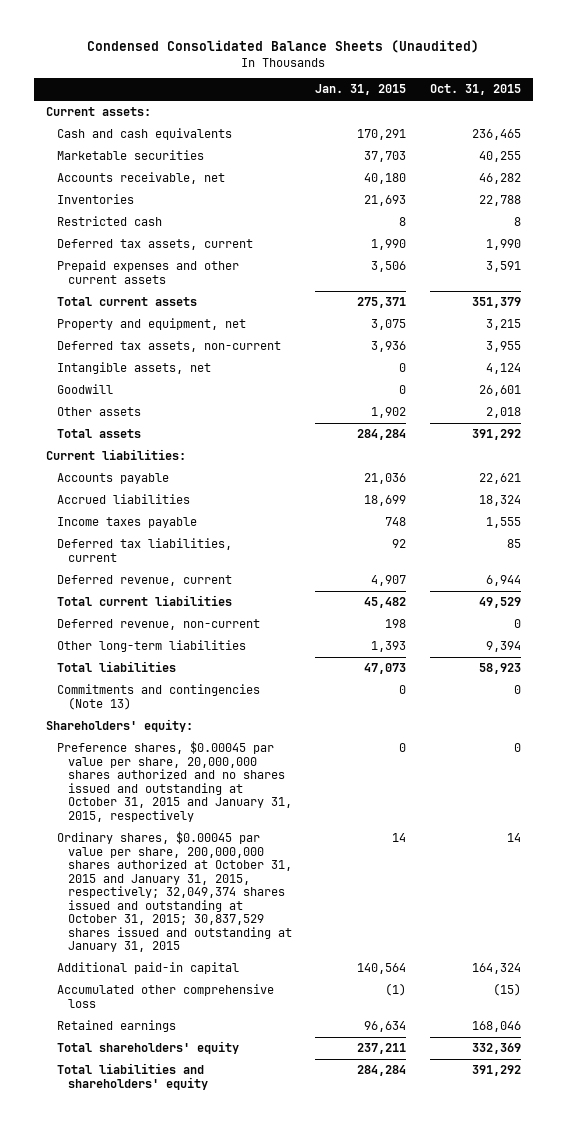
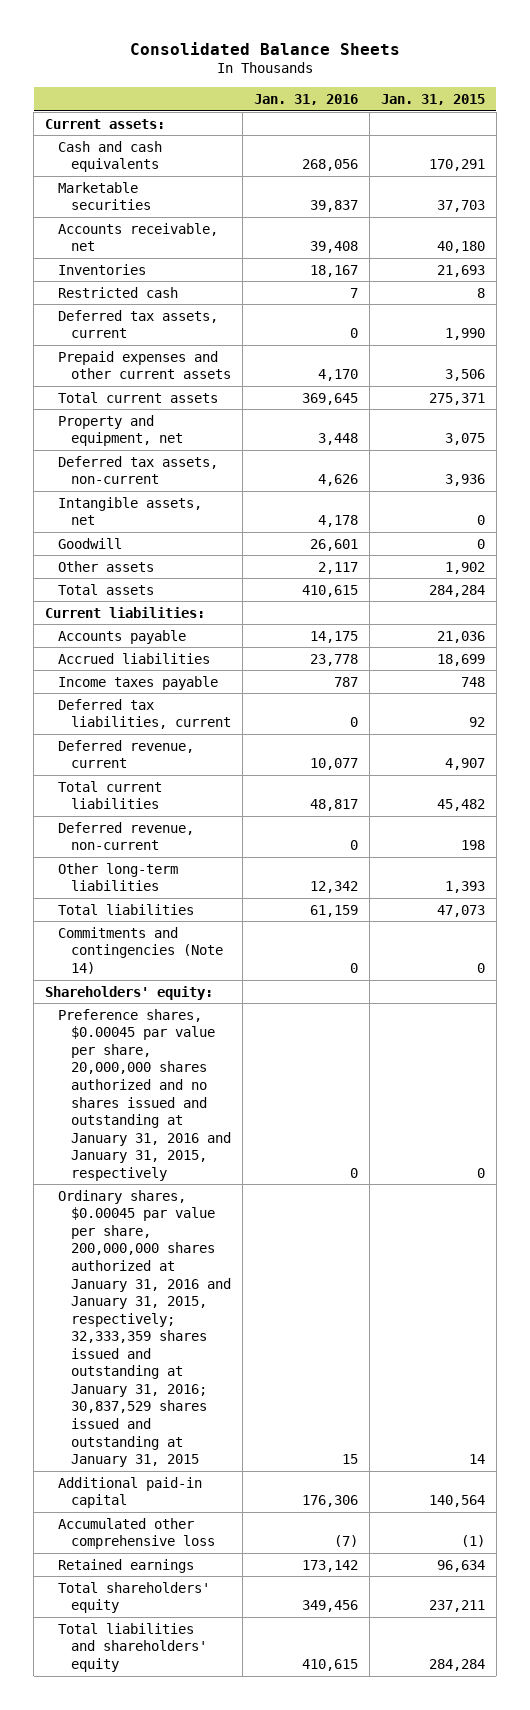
- Condensed Consolidated Balance Sheets (Unaudited)
+ Consolidated Balance Sheets
- | Jan. 31, 2015 | Oct. 31, 2015
+ | Jan. 31, 2016 | Jan. 31, 2015
- Commitments and contingencies (Note 13) | 0 | 0
+ Commitments and contingencies (Note 14) | 0 | 0
- Preference shares, $0.00045 par value per share, 20,000,000 shares authorized and no shares issued and outstanding at October 31, 2015 and January 31, 2015, respectively | 0 | 0
- Ordinary shares, $0.00045 par value per share, 200,000,000 shares authorized at October 31, 2015 and January 31, 2015, respectively; 32,049,374 shares issued and outstanding at October 31, 2015; 30,837,529 shares issued and outstanding at January 31, 2015 | 14 | 14
+ Preference shares, $0.00045 par value per share, 20,000,000 shares authorized and no shares issued and outstanding at January 31, 2016 and January 31, 2015, respectively | 0 | 0
+ Ordinary shares, $0.00045 par value per share, 200,000,000 shares authorized at January 31, 2016 and January 31, 2015, respectively; 32,333,359 shares issued and outstanding at January 31, 2016; 30,837,529 shares issued and outstanding at January 31, 2015 | 15 | 14

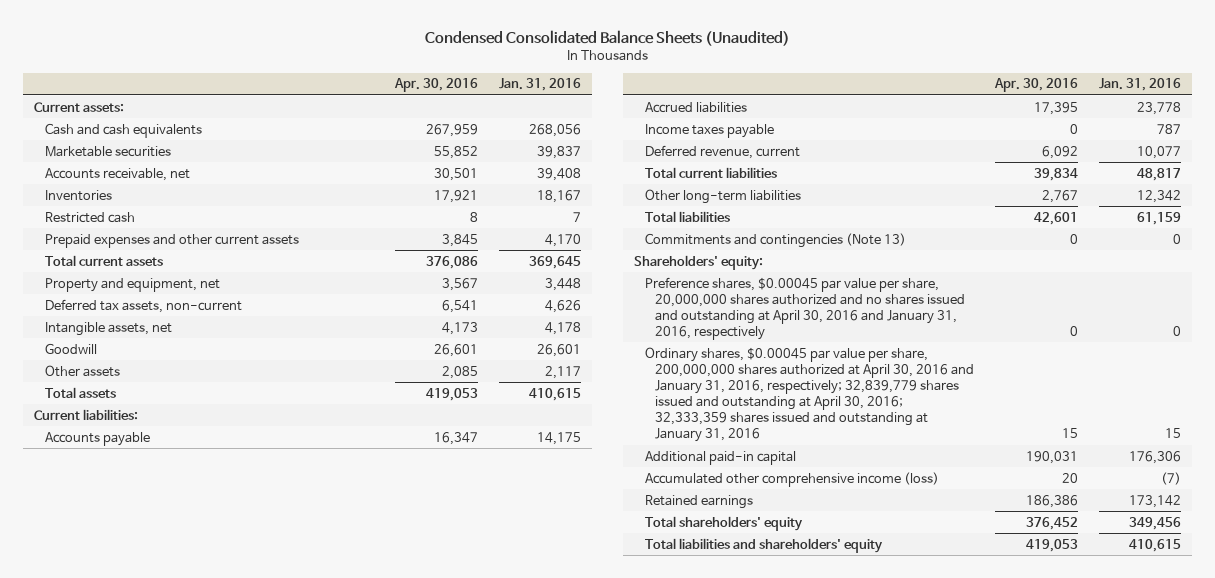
- Consolidated Balance Sheets
+ Condensed Consolidated Balance Sheets (Unaudited)
- | Jan. 31, 2016 | Jan. 31, 2015
+ | Apr. 30, 2016 | Jan. 31, 2016
- Deferred tax assets, current | 0 | 1,990
- Deferred tax liabilities, current | 0 | 92
- Deferred revenue, non-current | 0 | 198
- Commitments and contingencies (Note 14) | 0 | 0
+ Commitments and contingencies (Note 13) | 0 | 0
- Preference shares, $0.00045 par value per share, 20,000,000 shares authorized and no shares issued and outstanding at January 31, 2016 and January 31, 2015, respectively | 0 | 0
- Ordinary shares, $0.00045 par value per share, 200,000,000 shares authorized at January 31, 2016 and January 31, 2015, respectively; 32,333,359 shares issued and outstanding at January 31, 2016; 30,837,529 shares issued and outstanding at January 31, 2015 | 15 | 14
+ Preference shares, $0.00045 par value per share, 20,000,000 shares authorized and no shares issued and outstanding at April 30, 2016 and January 31, 2016, respectively | 0 | 0
+ Ordinary shares, $0.00045 par value per share, 200,000,000 shares authorized at April 30, 2016 and January 31, 2016, respectively; 32,839,779 shares issued and outstanding at April 30, 2016; 32,333,359 shares issued and outstanding at January 31, 2016 | 15 | 15
- Accumulated other comprehensive loss | (7) | (1)
+ Accumulated other comprehensive income (loss) | 20 | (7)

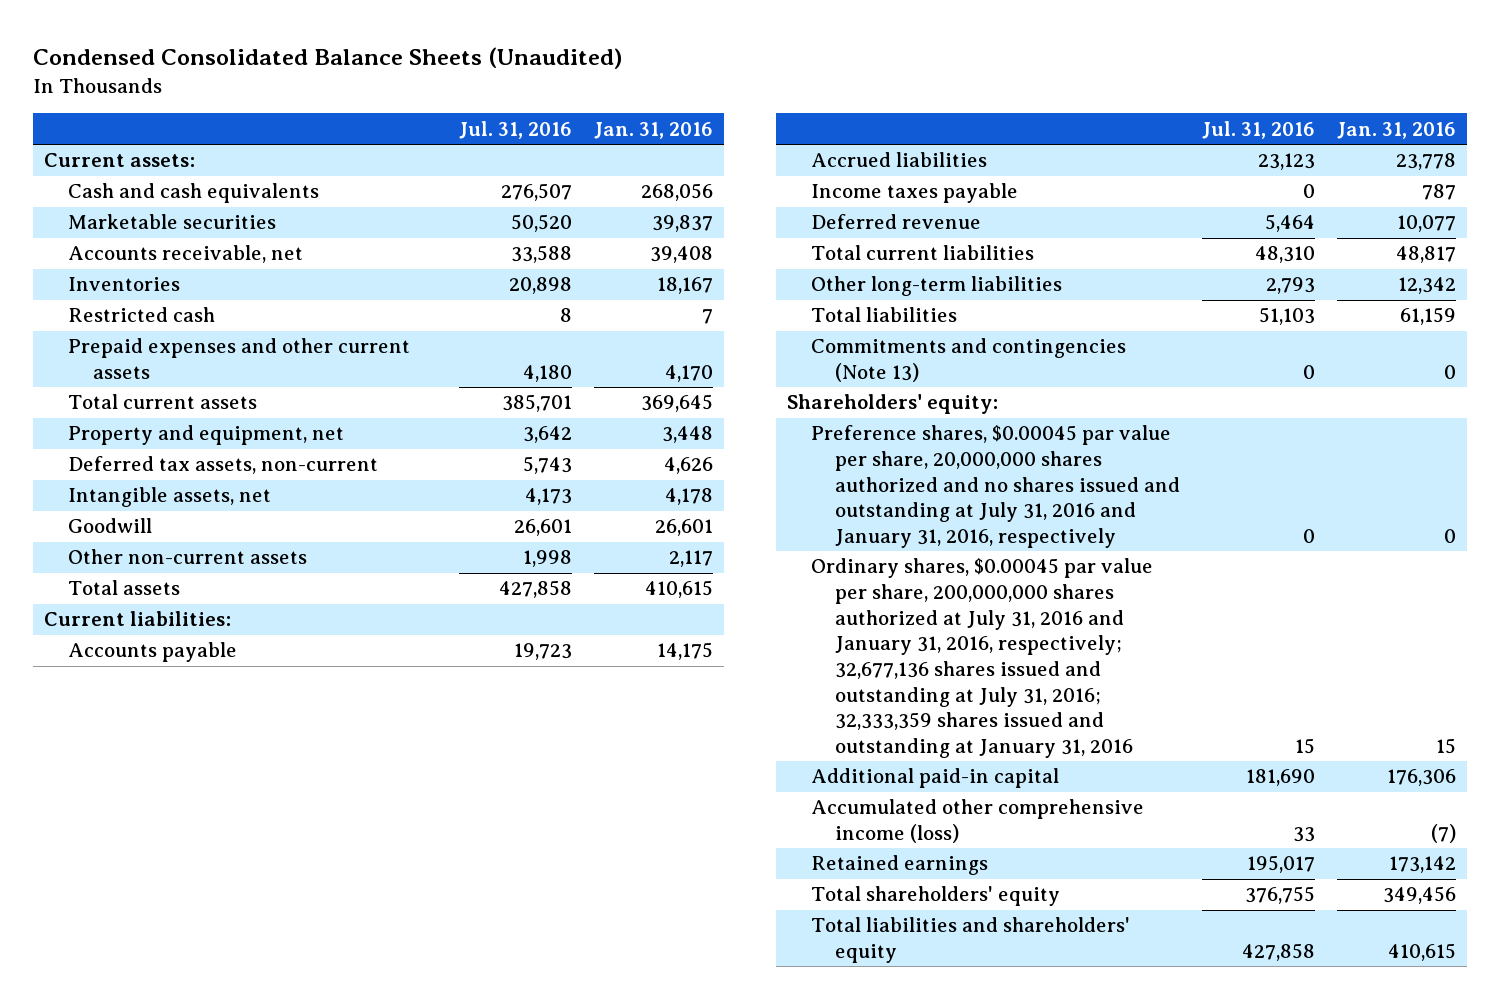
- | Apr. 30, 2016 | Jan. 31, 2016
+ | Jul. 31, 2016 | Jan. 31, 2016
- Other assets | 2,085 | 2,117
+ Other non-current assets | 1,998 | 2,117
- Deferred revenue, current | 6,092 | 10,077
+ Deferred revenue | 5,464 | 10,077
- Preference shares, $0.00045 par value per share, 20,000,000 shares authorized and no shares issued and outstanding at April 30, 2016 and January 31, 2016, respectively | 0 | 0
- Ordinary shares, $0.00045 par value per share, 200,000,000 shares authorized at April 30, 2016 and January 31, 2016, respectively; 32,839,779 shares issued and outstanding at April 30, 2016; 32,333,359 shares issued and outstanding at January 31, 2016 | 15 | 15
+ Preference shares, $0.00045 par value per share, 20,000,000 shares authorized and no shares issued and outstanding at July 31, 2016 and January 31, 2016, respectively | 0 | 0
+ Ordinary shares, $0.00045 par value per share, 200,000,000 shares authorized at July 31, 2016 and January 31, 2016, respectively; 32,677,136 shares issued and outstanding at July 31, 2016; 32,333,359 shares issued and outstanding at January 31, 2016 | 15 | 15

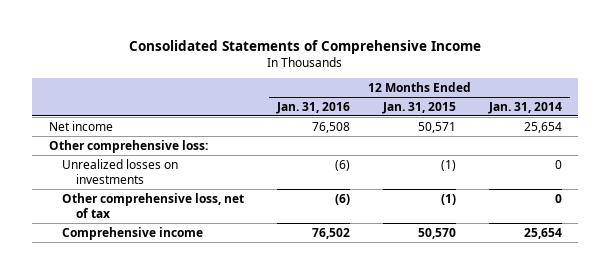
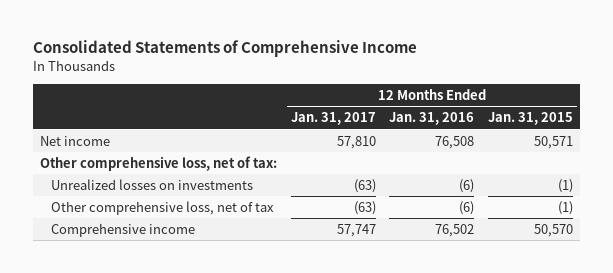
- | 12 Months Ended Jan. 31, 2016 | 12 Months Ended Jan. 31, 2015 | 12 Months Ended Jan. 31, 2014
+ | 12 Months Ended Jan. 31, 2017 | 12 Months Ended Jan. 31, 2016 | 12 Months Ended Jan. 31, 2015
- Other comprehensive loss:
+ Other comprehensive loss, net of tax:

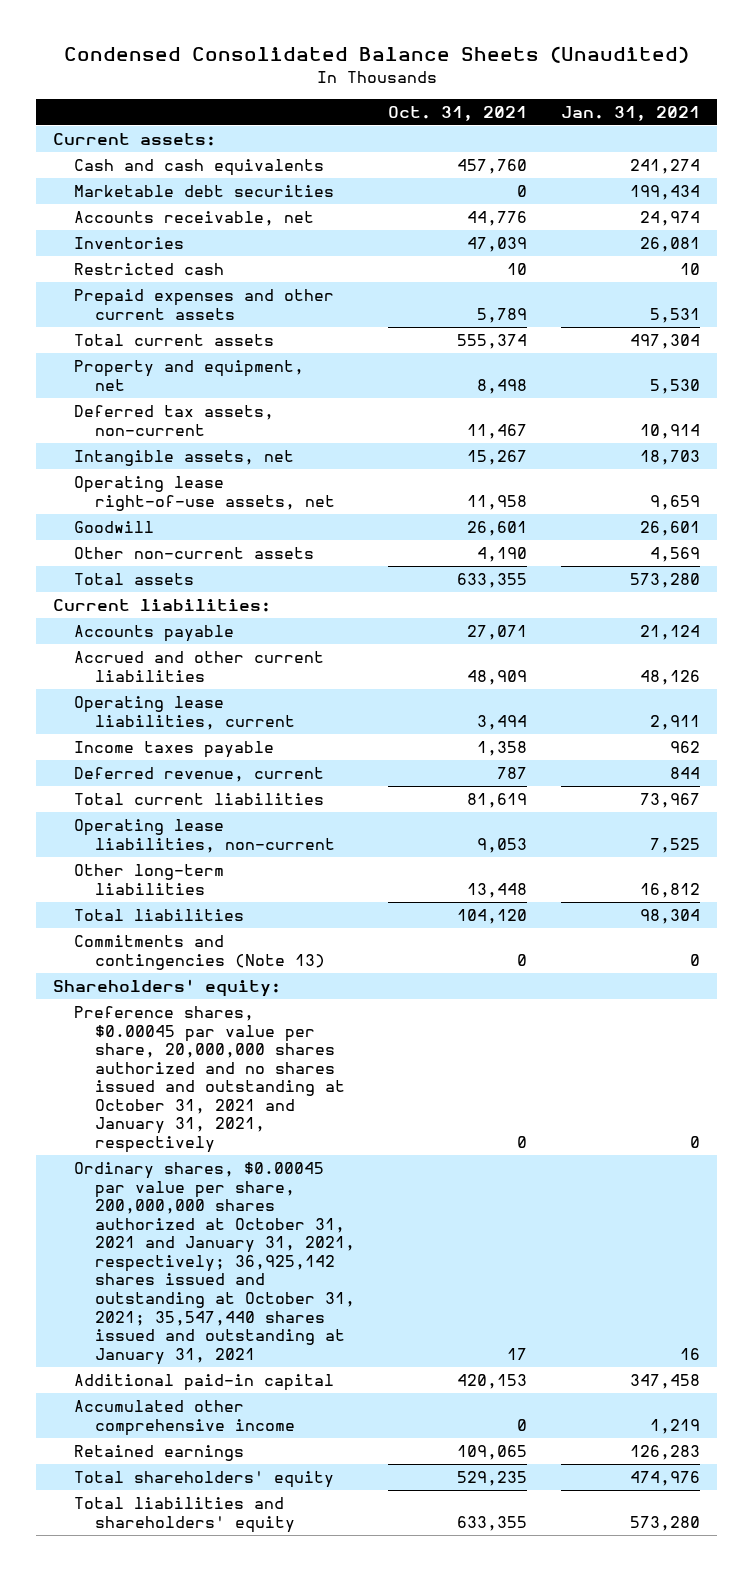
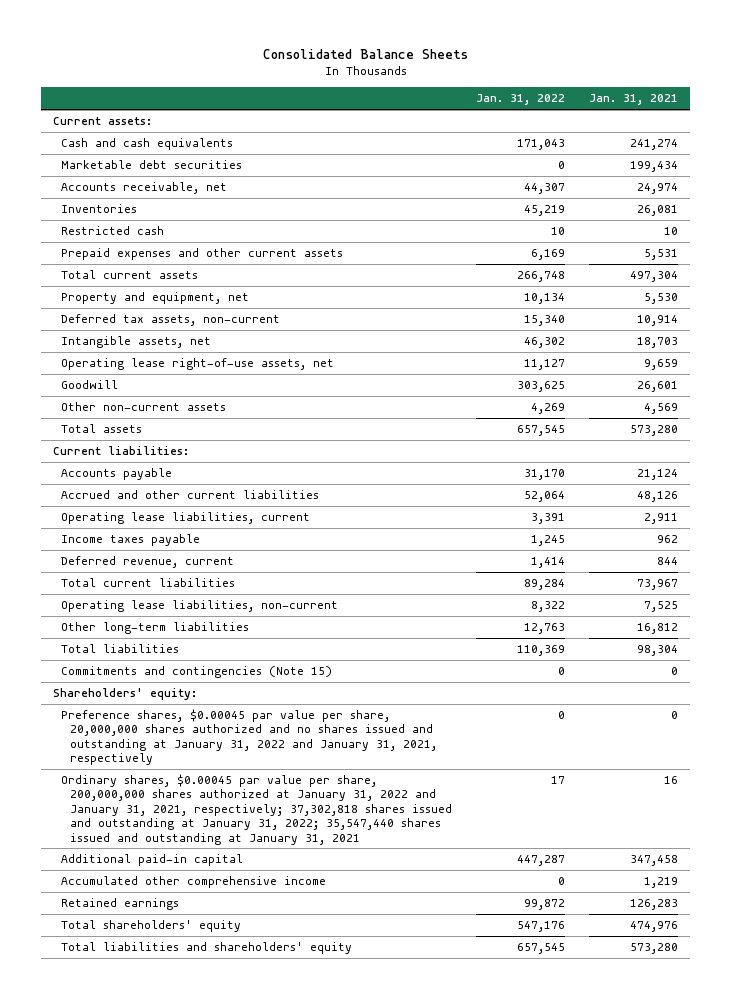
- Condensed Consolidated Balance Sheets (Unaudited)
+ Consolidated Balance Sheets
- | Oct. 31, 2021 | Jan. 31, 2021
+ | Jan. 31, 2022 | Jan. 31, 2021
- Commitments and contingencies (Note 13) | 0 | 0
+ Commitments and contingencies (Note 15) | 0 | 0
- Preference shares, $0.00045 par value per share, 20,000,000 shares authorized and no shares issued and outstanding at October 31, 2021 and January 31, 2021, respectively | 0 | 0
- Ordinary shares, $0.00045 par value per share, 200,000,000 shares authorized at October 31, 2021 and January 31, 2021, respectively; 36,925,142 shares issued and outstanding at October 31, 2021; 35,547,440 shares issued and outstanding at January 31, 2021 | 17 | 16
+ Preference shares, $0.00045 par value per share, 20,000,000 shares authorized and no shares issued and outstanding at January 31, 2022 and January 31, 2021, respectively | 0 | 0
+ Ordinary shares, $0.00045 par value per share, 200,000,000 shares authorized at January 31, 2022 and January 31, 2021, respectively; 37,302,818 shares issued and outstanding at January 31, 2022; 35,547,440 shares issued and outstanding at January 31, 2021 | 17 | 16

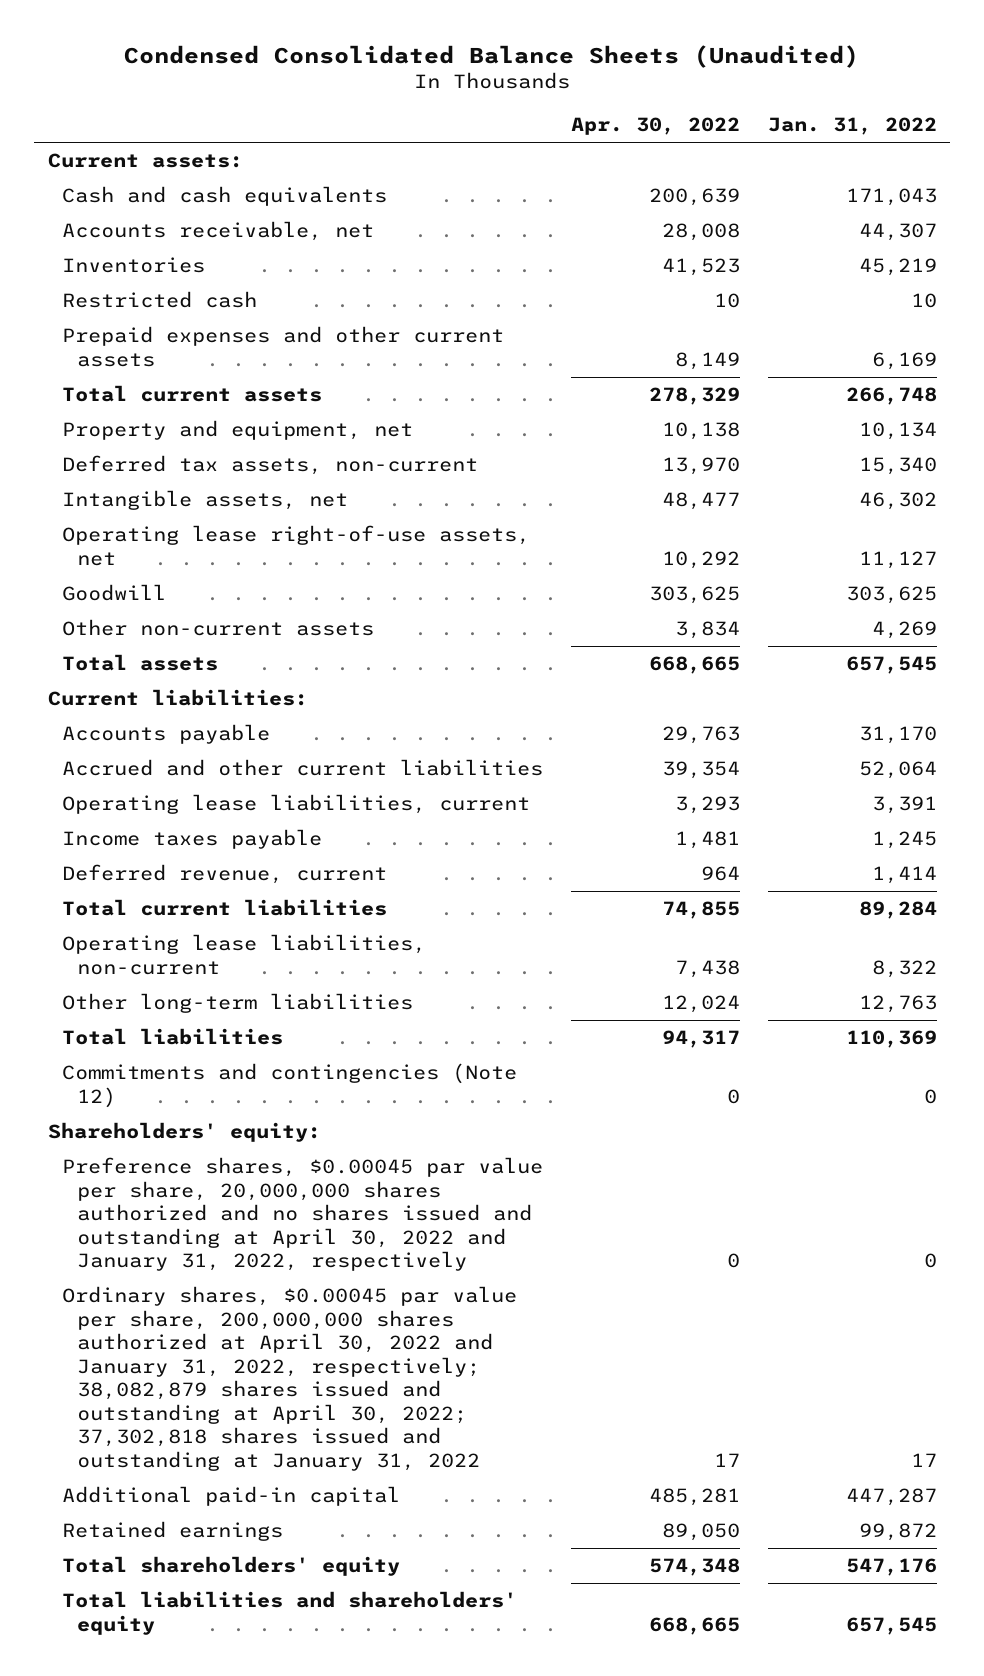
- Consolidated Balance Sheets
+ Condensed Consolidated Balance Sheets (Unaudited)
- | Jan. 31, 2022 | Jan. 31, 2021
+ | Apr. 30, 2022 | Jan. 31, 2022
- Marketable debt securities | 0 | 199,434
- Commitments and contingencies (Note 15) | 0 | 0
+ Commitments and contingencies (Note 12) | 0 | 0
- Preference shares, $0.00045 par value per share, 20,000,000 shares authorized and no shares issued and outstanding at January 31, 2022 and January 31, 2021, respectively | 0 | 0
- Ordinary shares, $0.00045 par value per share, 200,000,000 shares authorized at January 31, 2022 and January 31, 2021, respectively; 37,302,818 shares issued and outstanding at January 31, 2022; 35,547,440 shares issued and outstanding at January 31, 2021 | 17 | 16
+ Preference shares, $0.00045 par value per share, 20,000,000 shares authorized and no shares issued and outstanding at April 30, 2022 and January 31, 2022, respectively | 0 | 0
+ Ordinary shares, $0.00045 par value per share, 200,000,000 shares authorized at April 30, 2022 and January 31, 2022, respectively; 38,082,879 shares issued and outstanding at April 30, 2022; 37,302,818 shares issued and outstanding at January 31, 2022 | 17 | 17
- Accumulated other comprehensive income | 0 | 1,219

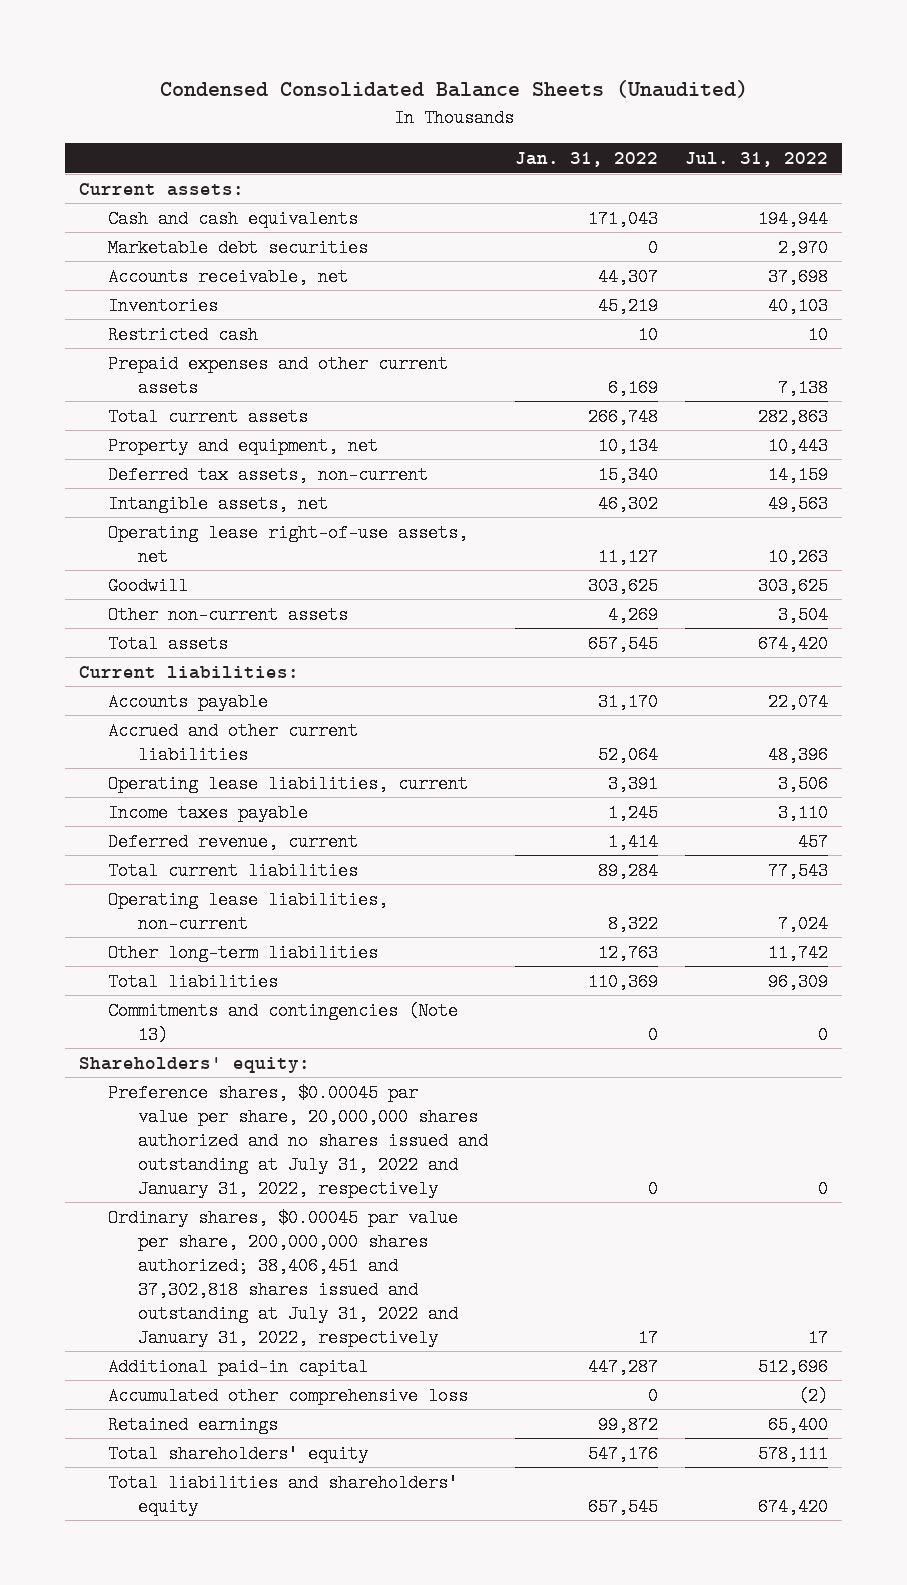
- | Apr. 30, 2022 | Jan. 31, 2022
+ | Jan. 31, 2022 | Jul. 31, 2022
+ Marketable debt securities | 0 | 2,970
- Commitments and contingencies (Note 12) | 0 | 0
+ Commitments and contingencies (Note 13) | 0 | 0
- Preference shares, $0.00045 par value per share, 20,000,000 shares authorized and no shares issued and outstanding at April 30, 2022 and January 31, 2022, respectively | 0 | 0
- Ordinary shares, $0.00045 par value per share, 200,000,000 shares authorized at April 30, 2022 and January 31, 2022, respectively; 38,082,879 shares issued and outstanding at April 30, 2022; 37,302,818 shares issued and outstanding at January 31, 2022 | 17 | 17
+ Preference shares, $0.00045 par value per share, 20,000,000 shares authorized and no shares issued and outstanding at July 31, 2022 and January 31, 2022, respectively | 0 | 0
+ Ordinary shares, $0.00045 par value per share, 200,000,000 shares authorized; 38,406,451 and 37,302,818 shares issued and outstanding at July 31, 2022 and January 31, 2022, respectively | 17 | 17
+ Accumulated other comprehensive loss | 0 | (2)

